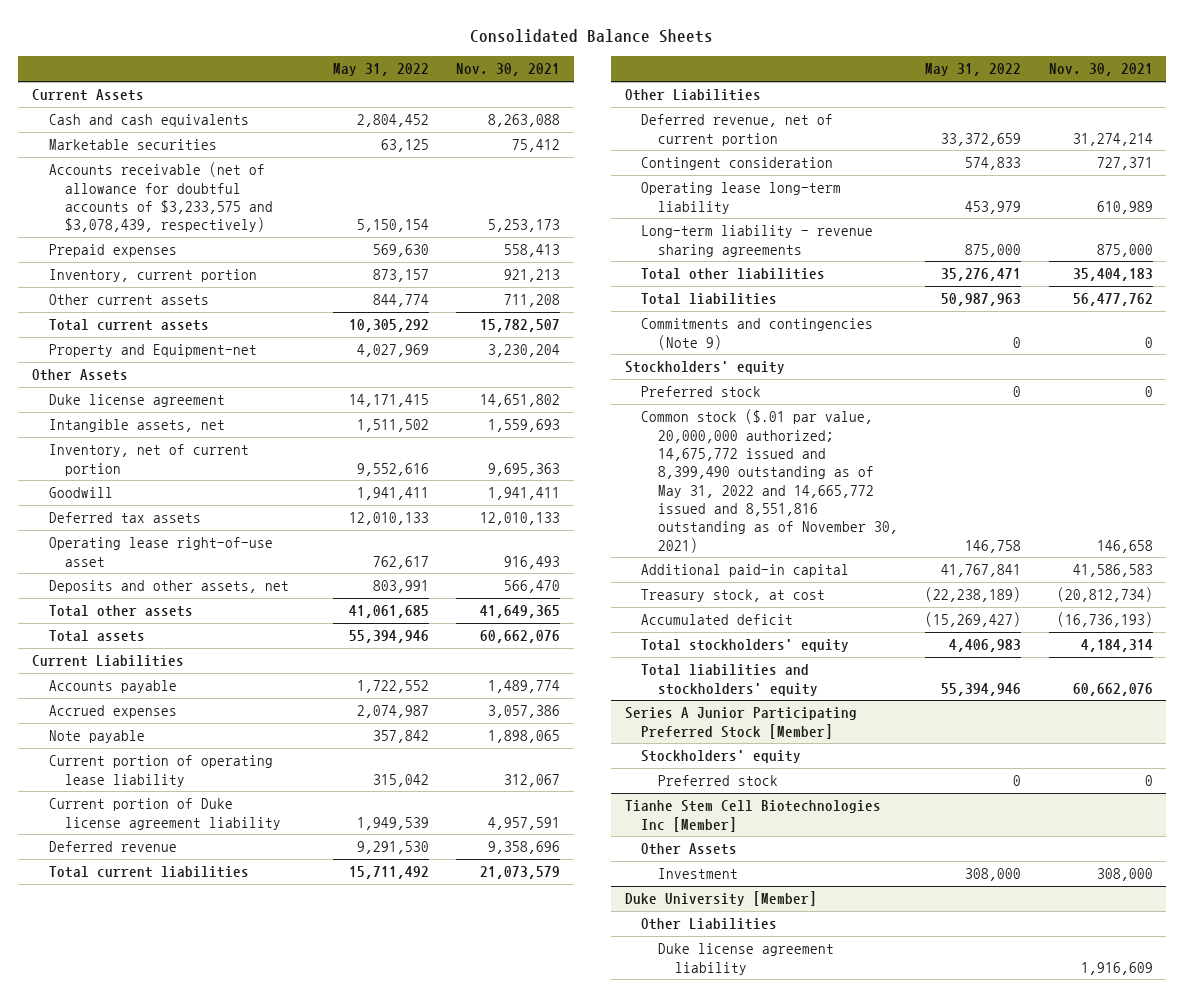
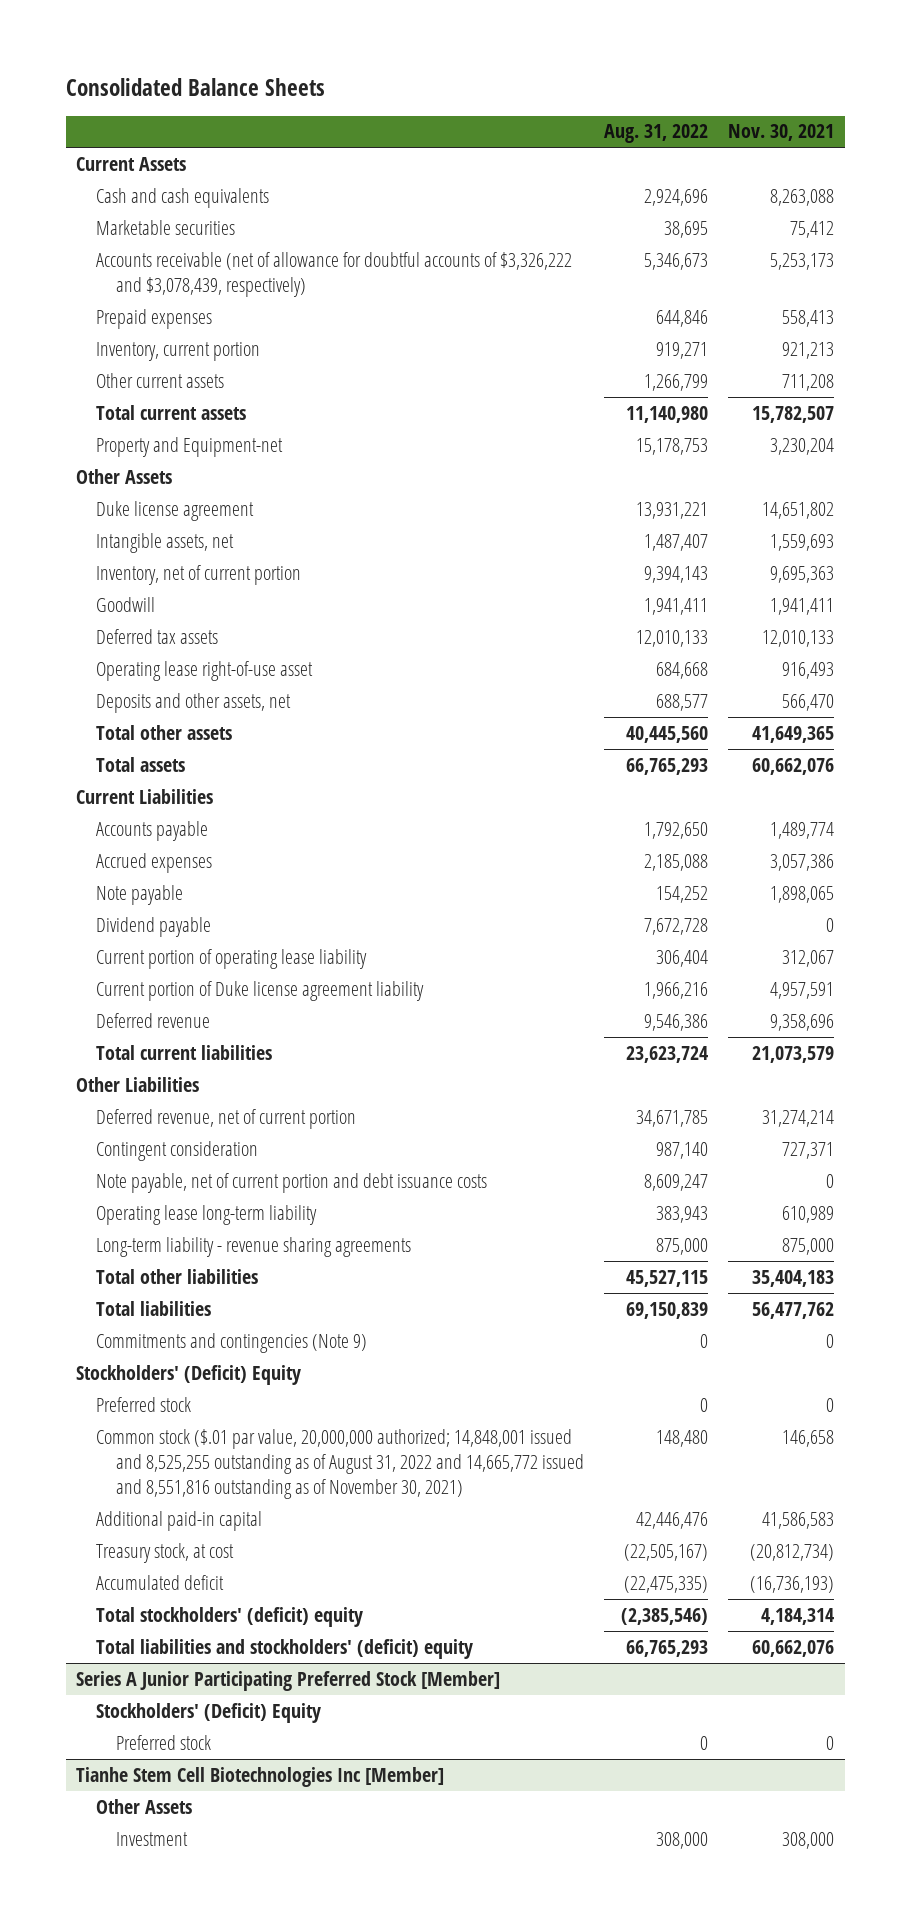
- | May 31, 2022 | Nov. 30, 2021
+ | Aug. 31, 2022 | Nov. 30, 2021
- Accounts receivable (net of allowance for doubtful accounts of $3,233,575 and $3,078,439, respectively) | 5,150,154 | 5,253,173
+ Accounts receivable (net of allowance for doubtful accounts of $3,326,222 and $3,078,439, respectively) | 5,346,673 | 5,253,173
+ Dividend payable | 7,672,728 | 0
+ Note payable, net of current portion and debt issuance costs | 8,609,247 | 0
- Stockholders' equity
+ Stockholders' (Deficit) Equity
- Common stock ($.01 par value, 20,000,000 authorized; 14,675,772 issued and 8,399,490 outstanding as of May 31, 2022 and 14,665,772 issued and 8,551,816 outstanding as of November 30, 2021) | 146,758 | 146,658
+ Common stock ($.01 par value, 20,000,000 authorized; 14,848,001 issued and 8,525,255 outstanding as of August 31, 2022 and 14,665,772 issued and 8,551,816 outstanding as of November 30, 2021) | 148,480 | 146,658
- Total stockholders' equity | 4,406,983 | 4,184,314
- Total liabilities and stockholders' equity | 55,394,946 | 60,662,076
+ Total stockholders' (deficit) equity | (2,385,546) | 4,184,314
+ Total liabilities and stockholders' (deficit) equity | 66,765,293 | 60,662,076
@ Series A Junior Participating Preferred Stock [Member]
- Stockholders' equity
+ Stockholders' (Deficit) Equity
- Duke University [Member]
- Other Liabilities
- Duke license agreement liability | | 1,916,609

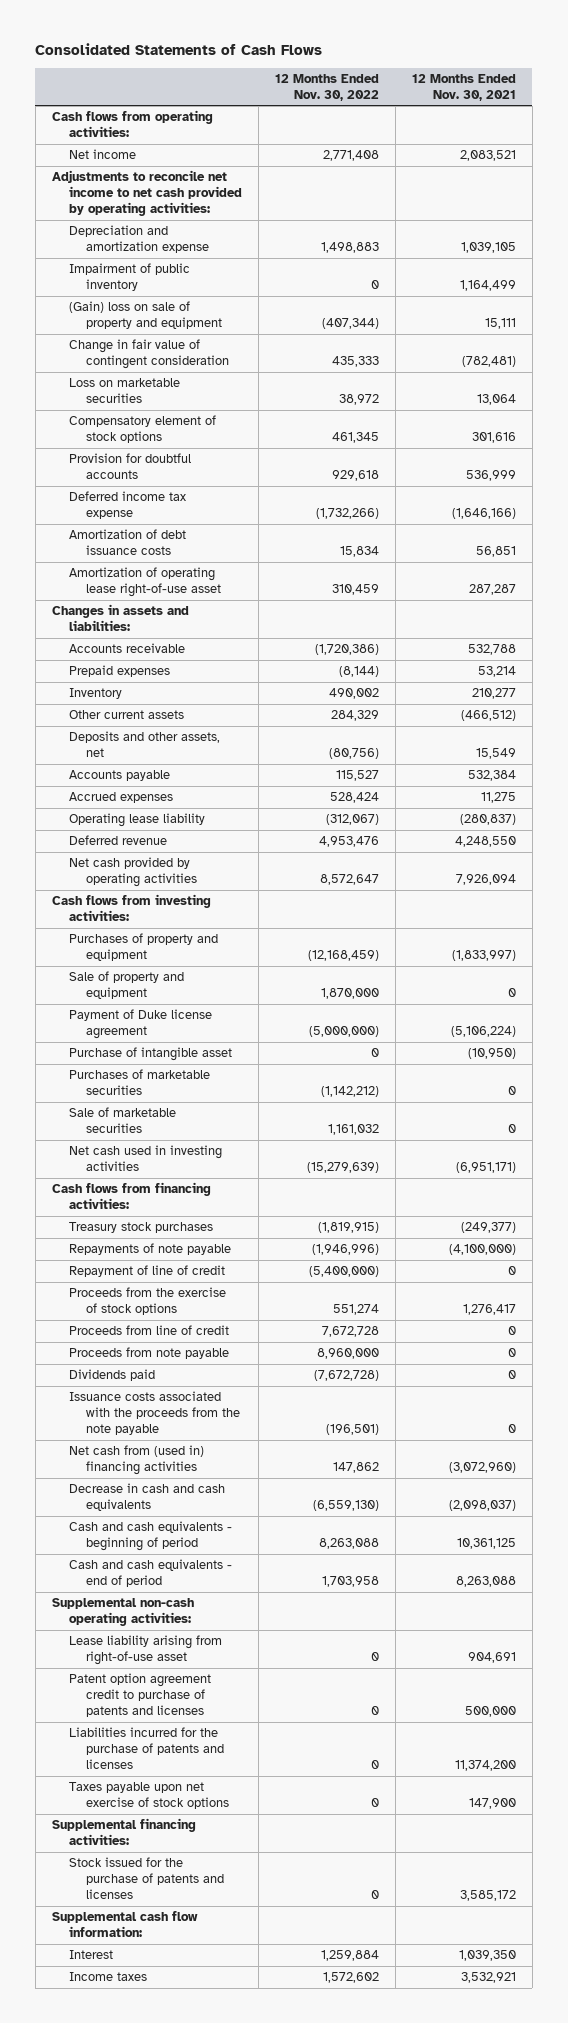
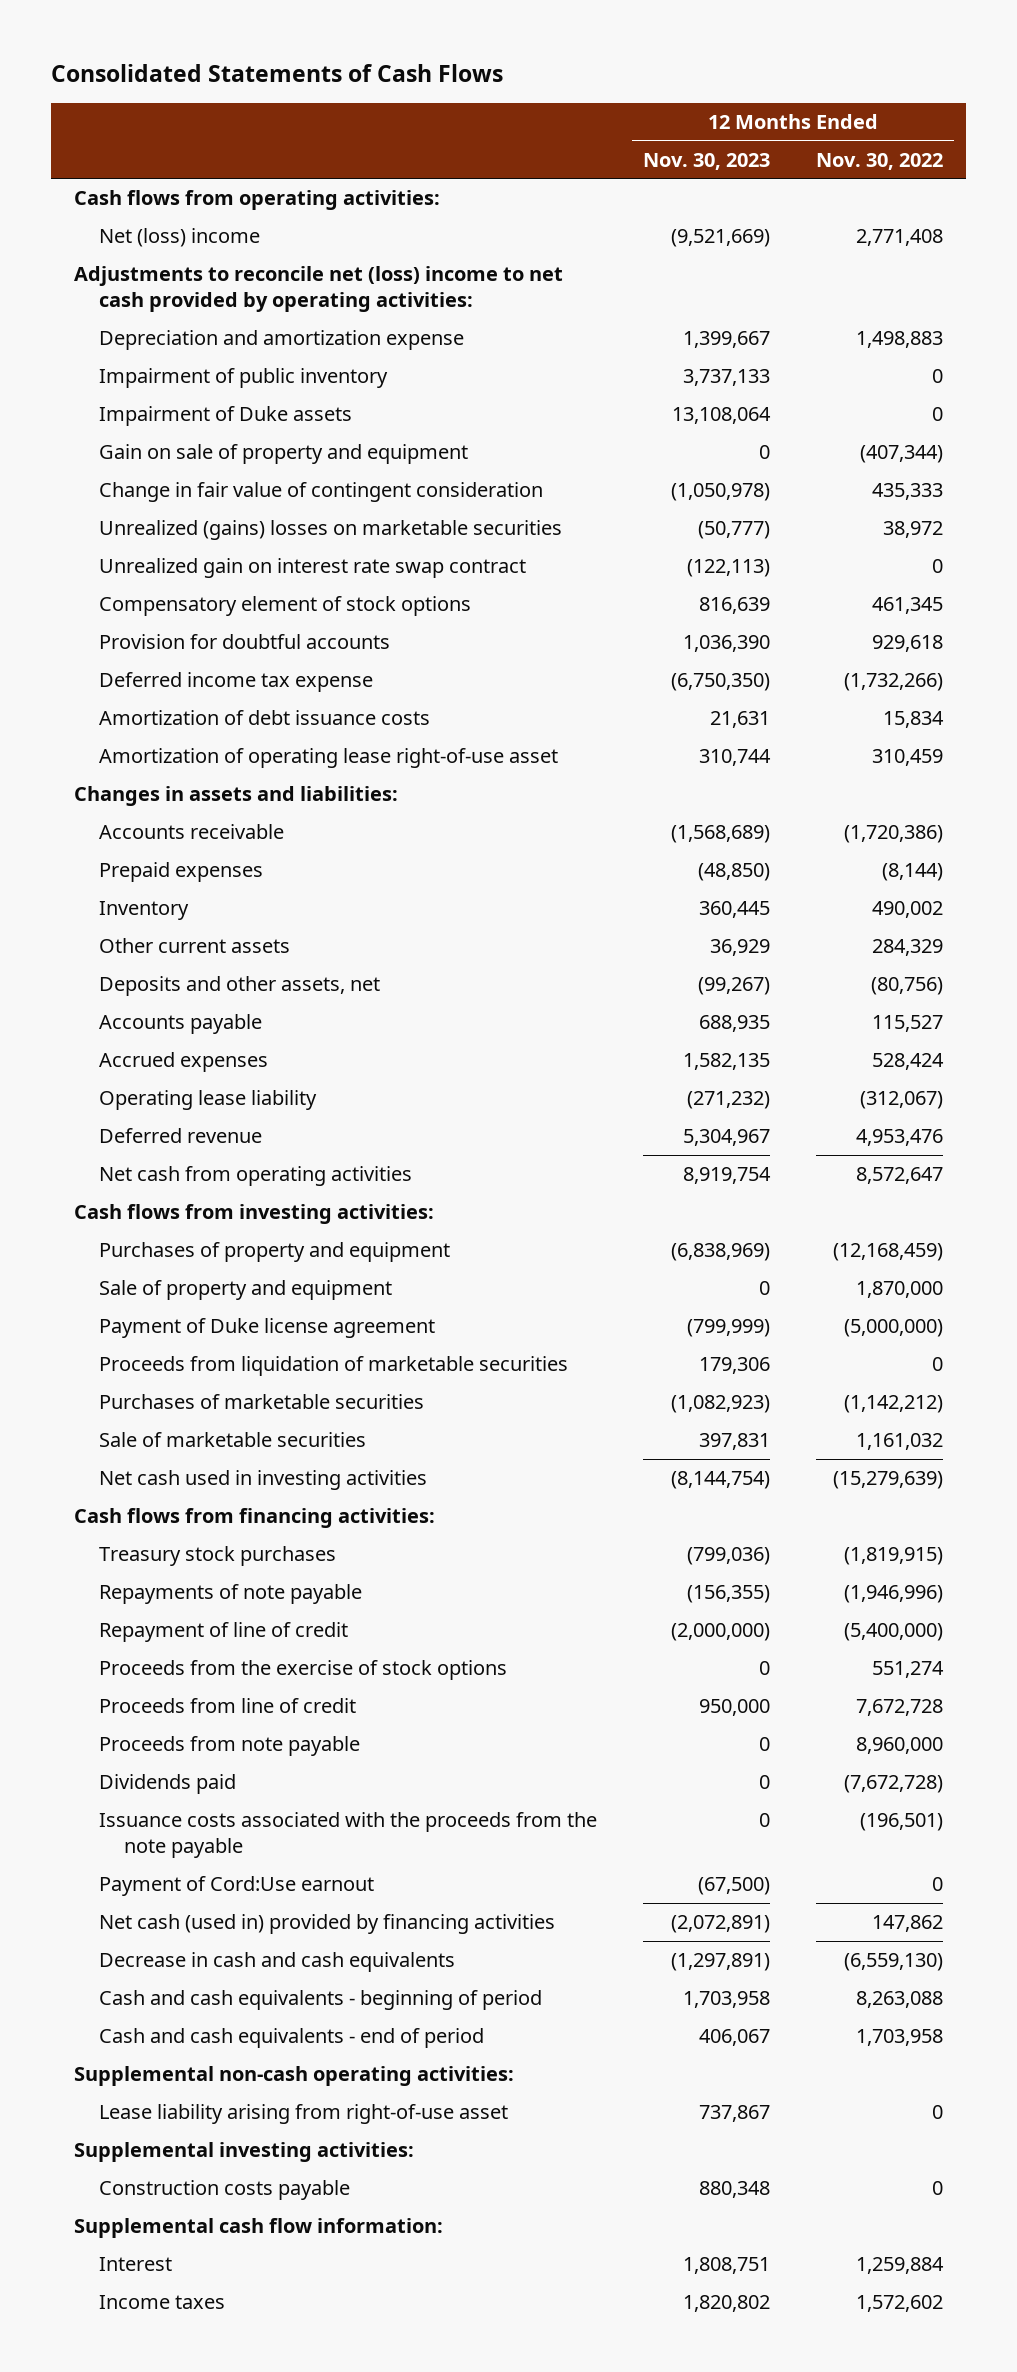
- | 12 Months Ended Nov. 30, 2022 | 12 Months Ended Nov. 30, 2021
+ | 12 Months Ended Nov. 30, 2023 | 12 Months Ended Nov. 30, 2022
- Net income | 2,771,408 | 2,083,521
- Adjustments to reconcile net income to net cash provided by operating activities:
+ Net (loss) income | (9,521,669) | 2,771,408
+ Adjustments to reconcile net (loss) income to net cash provided by operating activities:
- (Gain) loss on sale of property and equipment | (407,344) | 15,111
+ Impairment of Duke assets | 13,108,064 | 0
+ Gain on sale of property and equipment | 0 | (407,344)
- Loss on marketable securities | 38,972 | 13,064
+ Unrealized (gains) losses on marketable securities | (50,777) | 38,972
+ Unrealized gain on interest rate swap contract | (122,113) | 0
- Net cash provided by operating activities | 8,572,647 | 7,926,094
+ Net cash from operating activities | 8,919,754 | 8,572,647
- Purchase of intangible asset | 0 | (10,950)
+ Proceeds from liquidation of marketable securities | 179,306 | 0
- Net cash from (used in) financing activities | 147,862 | (3,072,960)
+ Payment of Cord:Use earnout | (67,500) | 0
+ Net cash (used in) provided by financing activities | (2,072,891) | 147,862
- Patent option agreement credit to purchase of patents and licenses | 0 | 500,000
- Liabilities incurred for the purchase of patents and licenses | 0 | 11,374,200
- Taxes payable upon net exercise of stock options | 0 | 147,900
- Supplemental financing activities:
- Stock issued for the purchase of patents and licenses | 0 | 3,585,172
+ Supplemental investing activities:
+ Construction costs payable | 880,348 | 0

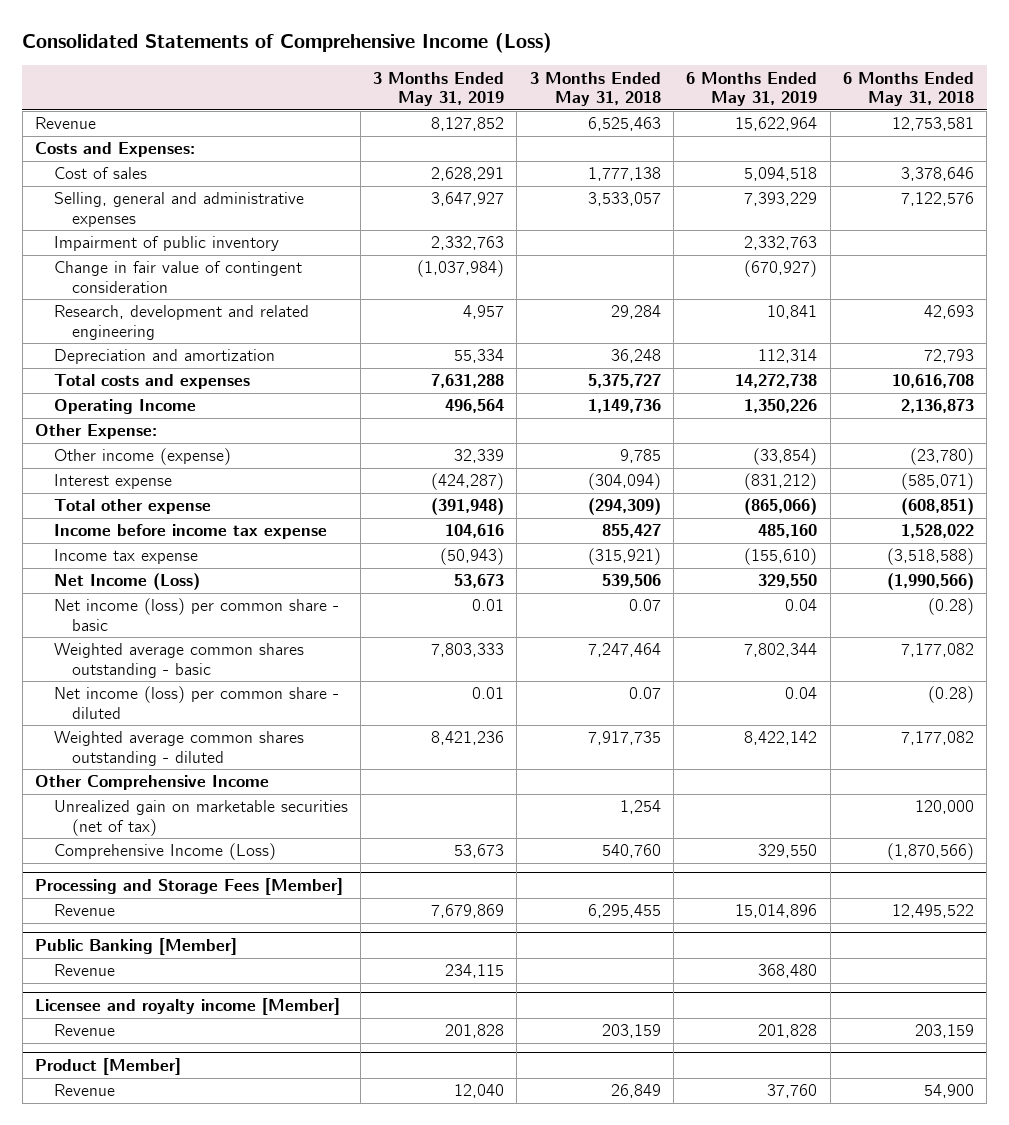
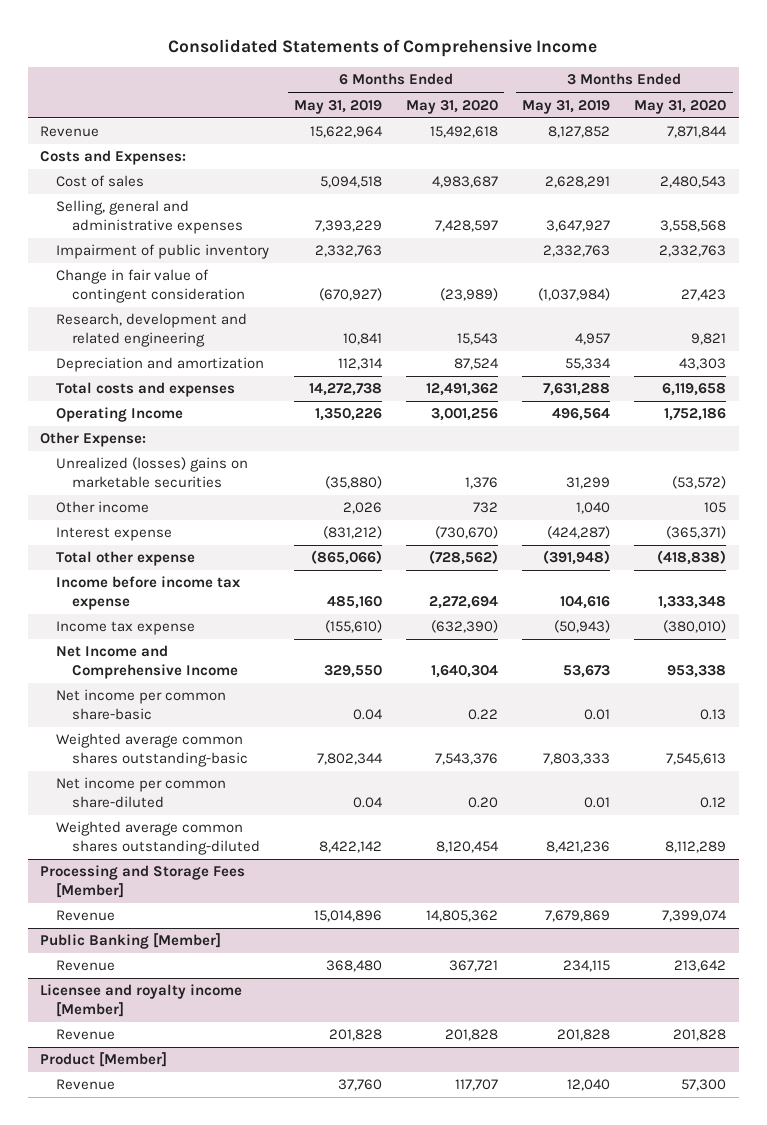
- Consolidated Statements of Comprehensive Income (Loss)
+ Consolidated Statements of Comprehensive Income
- | 3 Months Ended May 31, 2019 | 3 Months Ended May 31, 2018 | 6 Months Ended May 31, 2019 | 6 Months Ended May 31, 2018
+ | 6 Months Ended May 31, 2019 | 6 Months Ended May 31, 2020 | 3 Months Ended May 31, 2019 | 3 Months Ended May 31, 2020
- Other income (expense) | 32,339 | 9,785 | (33,854) | (23,780)
+ Unrealized (losses) gains on marketable securities | (35,880) | 1,376 | 31,299 | (53,572)
+ Other income | 2,026 | 732 | 1,040 | 105
- Net Income (Loss) | 53,673 | 539,506 | 329,550 | (1,990,566)
- Net income (loss) per common share - basic | 0.01 | 0.07 | 0.04 | (0.28)
- Weighted average common shares outstanding - basic | 7,803,333 | 7,247,464 | 7,802,344 | 7,177,082
- Net income (loss) per common share - diluted | 0.01 | 0.07 | 0.04 | (0.28)
- Weighted average common shares outstanding - diluted | 8,421,236 | 7,917,735 | 8,422,142 | 7,177,082
- Other Comprehensive Income
- Unrealized gain on marketable securities (net of tax) | | 1,254 | | 120,000
- Comprehensive Income (Loss) | 53,673 | 540,760 | 329,550 | (1,870,566)
+ Net Income and Comprehensive Income | 329,550 | 1,640,304 | 53,673 | 953,338
+ Net income per common share-basic | 0.04 | 0.22 | 0.01 | 0.13
+ Weighted average common shares outstanding-basic | 7,802,344 | 7,543,376 | 7,803,333 | 7,545,613
+ Net income per common share-diluted | 0.04 | 0.20 | 0.01 | 0.12
+ Weighted average common shares outstanding-diluted | 8,422,142 | 8,120,454 | 8,421,236 | 8,112,289

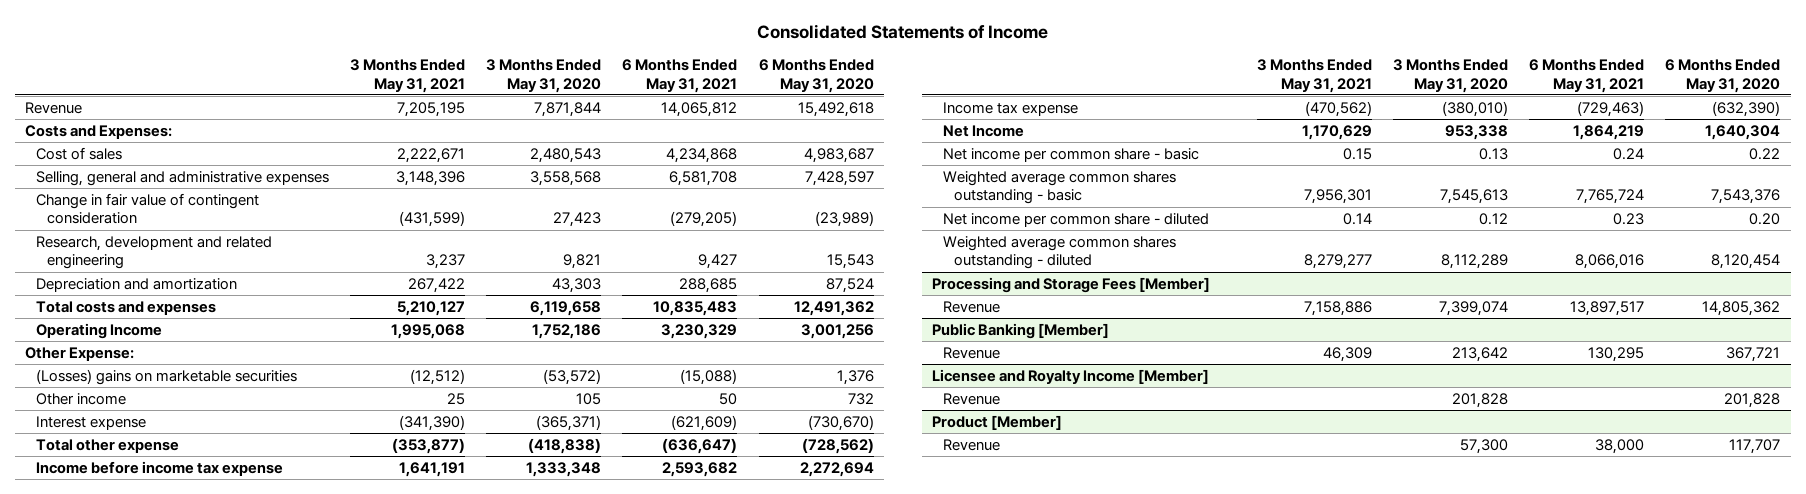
- Consolidated Statements of Comprehensive Income
+ Consolidated Statements of Income
- | 6 Months Ended May 31, 2019 | 6 Months Ended May 31, 2020 | 3 Months Ended May 31, 2019 | 3 Months Ended May 31, 2020
+ | 3 Months Ended May 31, 2021 | 3 Months Ended May 31, 2020 | 6 Months Ended May 31, 2021 | 6 Months Ended May 31, 2020
- Impairment of public inventory | 2,332,763 | | 2,332,763 | 2,332,763
- Unrealized (losses) gains on marketable securities | (35,880) | 1,376 | 31,299 | (53,572)
+ (Losses) gains on marketable securities | (12,512) | (53,572) | (15,088) | 1,376
- Net Income and Comprehensive Income | 329,550 | 1,640,304 | 53,673 | 953,338
- Net income per common share-basic | 0.04 | 0.22 | 0.01 | 0.13
- Weighted average common shares outstanding-basic | 7,802,344 | 7,543,376 | 7,803,333 | 7,545,613
- Net income per common share-diluted | 0.04 | 0.20 | 0.01 | 0.12
- Weighted average common shares outstanding-diluted | 8,422,142 | 8,120,454 | 8,421,236 | 8,112,289
+ Net Income | 1,170,629 | 953,338 | 1,864,219 | 1,640,304
+ Net income per common share - basic | 0.15 | 0.13 | 0.24 | 0.22
+ Weighted average common shares outstanding - basic | 7,956,301 | 7,545,613 | 7,765,724 | 7,543,376
+ Net income per common share - diluted | 0.14 | 0.12 | 0.23 | 0.20
+ Weighted average common shares outstanding - diluted | 8,279,277 | 8,112,289 | 8,066,016 | 8,120,454
- Licensee and royalty income [Member]
+ Licensee and Royalty Income [Member]

